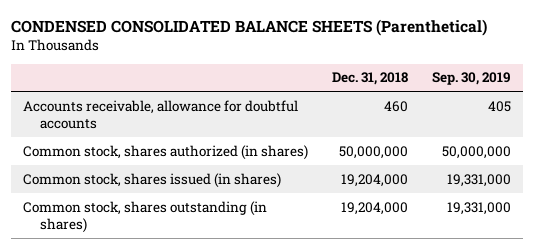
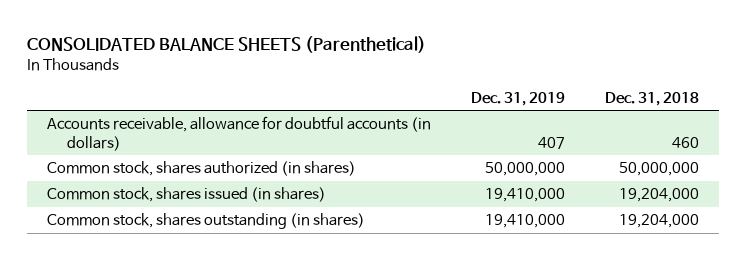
- CONDENSED CONSOLIDATED BALANCE SHEETS (Parenthetical)
+ CONSOLIDATED BALANCE SHEETS (Parenthetical)
- | Dec. 31, 2018 | Sep. 30, 2019
+ | Dec. 31, 2019 | Dec. 31, 2018
- Accounts receivable, allowance for doubtful accounts | 460 | 405
+ Accounts receivable, allowance for doubtful accounts (in dollars) | 407 | 460

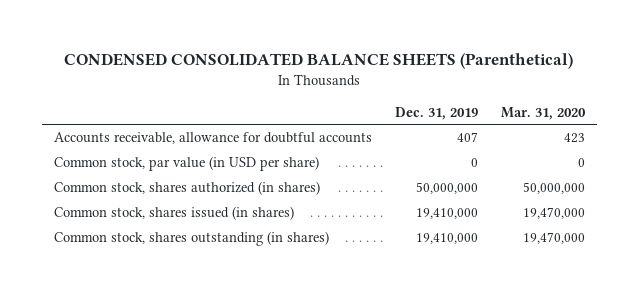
- CONSOLIDATED BALANCE SHEETS (Parenthetical)
+ CONDENSED CONSOLIDATED BALANCE SHEETS (Parenthetical)
- | Dec. 31, 2019 | Dec. 31, 2018
+ | Dec. 31, 2019 | Mar. 31, 2020
- Accounts receivable, allowance for doubtful accounts (in dollars) | 407 | 460
+ Accounts receivable, allowance for doubtful accounts | 407 | 423
+ Common stock, par value (in USD per share) | 0 | 0

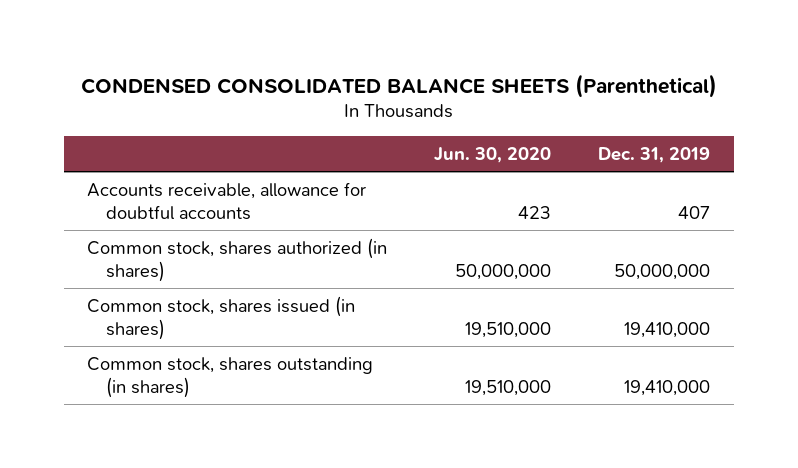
- | Dec. 31, 2019 | Mar. 31, 2020
+ | Jun. 30, 2020 | Dec. 31, 2019
- Common stock, par value (in USD per share) | 0 | 0

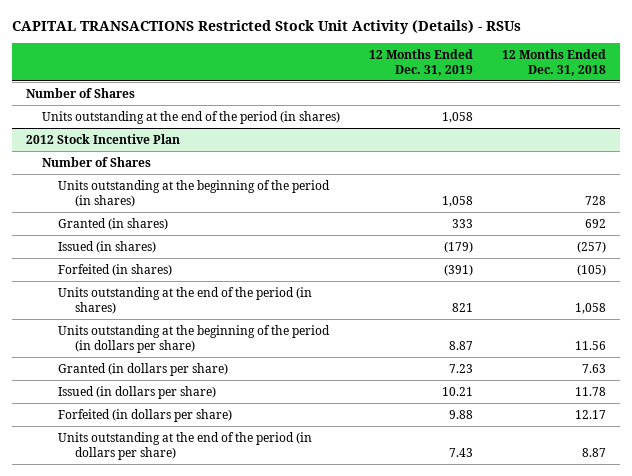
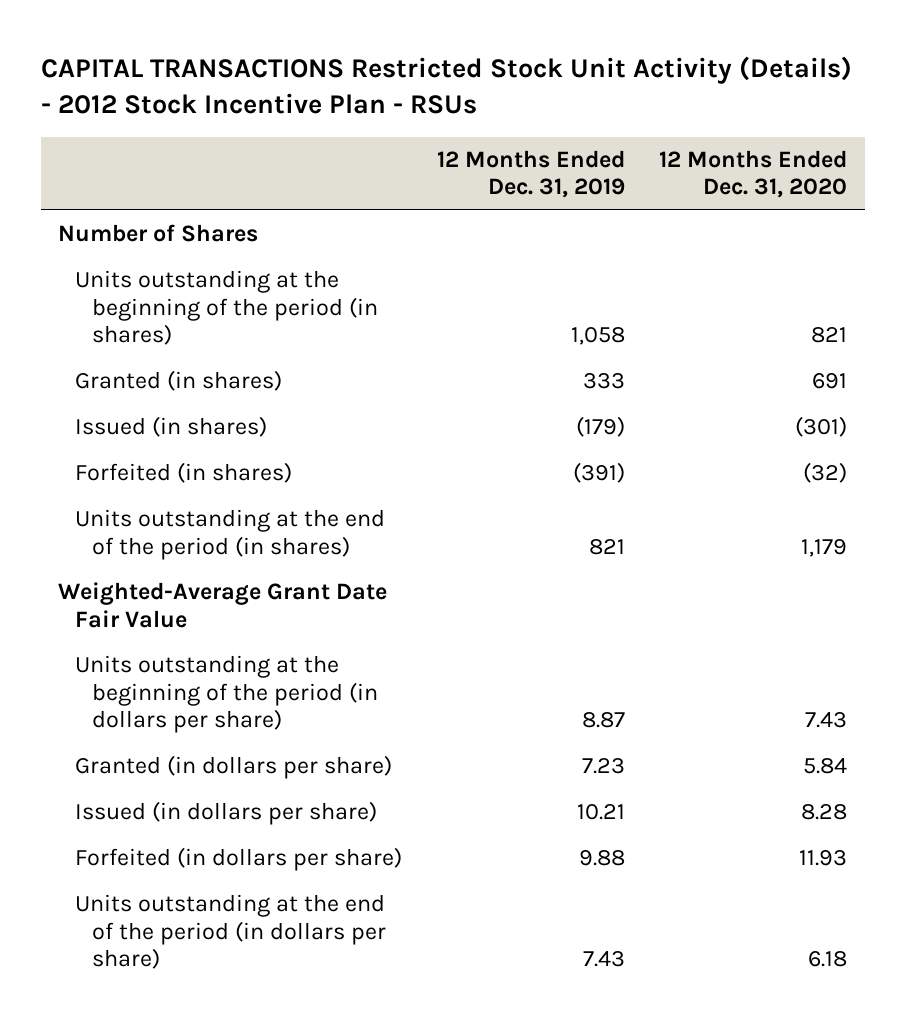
- CAPITAL TRANSACTIONS Restricted Stock Unit Activity (Details) - RSUs
+ CAPITAL TRANSACTIONS Restricted Stock Unit Activity (Details) - 2012 Stock Incentive Plan - RSUs
- | 12 Months Ended Dec. 31, 2019 | 12 Months Ended Dec. 31, 2018
+ | 12 Months Ended Dec. 31, 2019 | 12 Months Ended Dec. 31, 2020
- Units outstanding at the end of the period (in shares) | 1,058 |
- 2012 Stock Incentive Plan
- Number of Shares
+ Weighted-Average Grant Date Fair Value

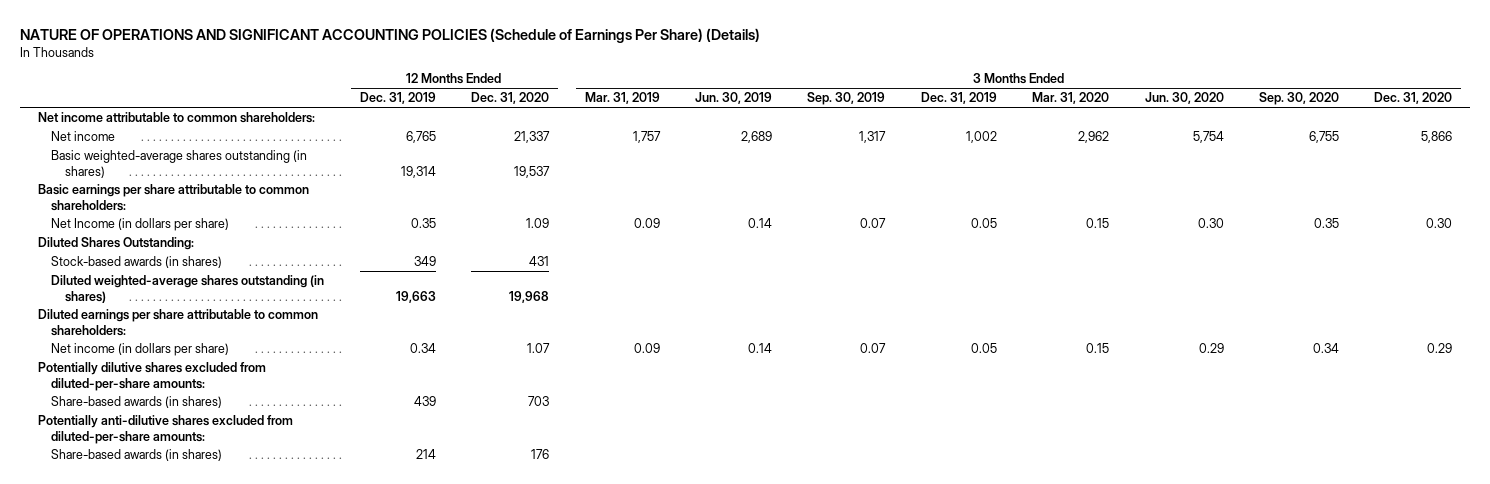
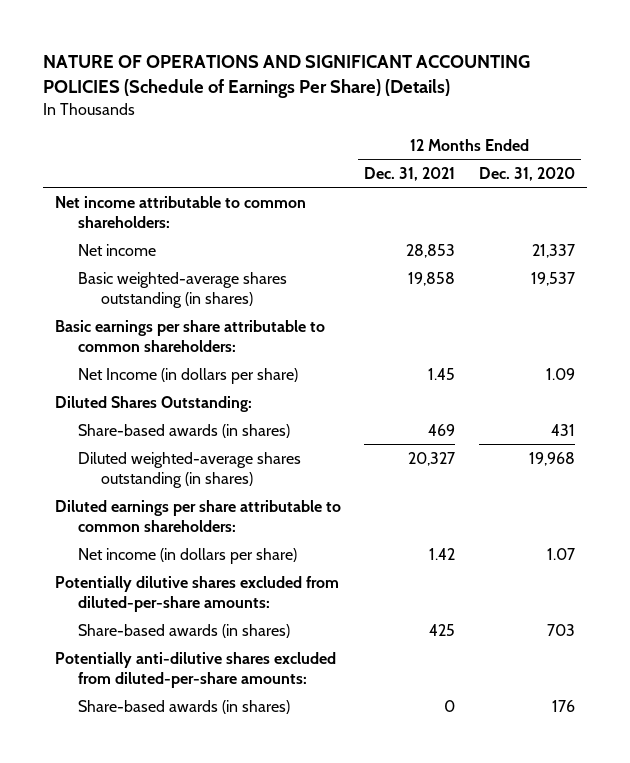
- | 12 Months Ended Dec. 31, 2019 | 12 Months Ended Dec. 31, 2020 | 3 Months Ended Mar. 31, 2019 | 3 Months Ended Jun. 30, 2019 | 3 Months Ended Sep. 30, 2019 | 3 Months Ended Dec. 31, 2019 | 3 Months Ended Mar. 31, 2020 | 3 Months Ended Jun. 30, 2020 | 3 Months Ended Sep. 30, 2020 | 3 Months Ended Dec. 31, 2020
+ | 12 Months Ended Dec. 31, 2021 | 12 Months Ended Dec. 31, 2020
- Stock-based awards (in shares) | 349 | 431 | | | | | | | |
+ Share-based awards (in shares) | 469 | 431

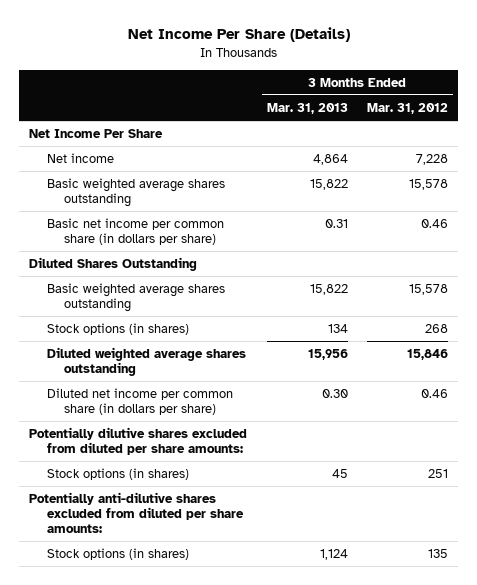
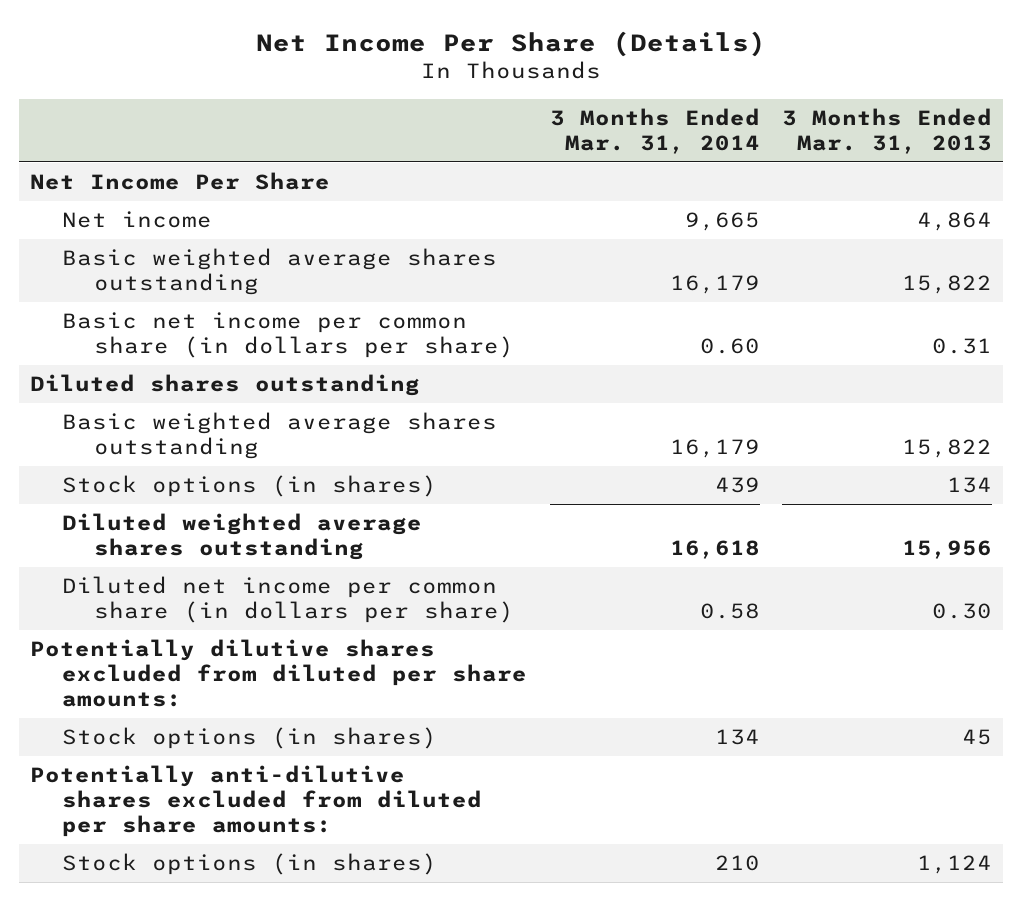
- | 3 Months Ended Mar. 31, 2013 | 3 Months Ended Mar. 31, 2012
+ | 3 Months Ended Mar. 31, 2014 | 3 Months Ended Mar. 31, 2013
- Diluted Shares Outstanding
+ Diluted shares outstanding

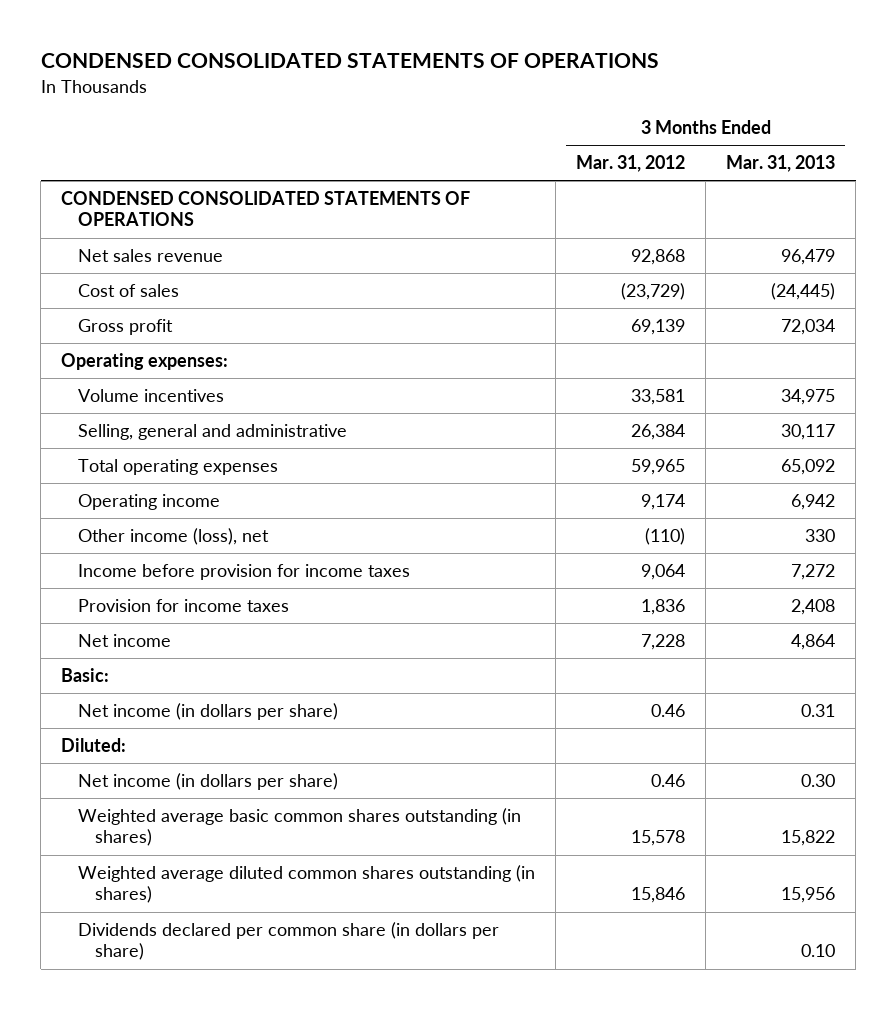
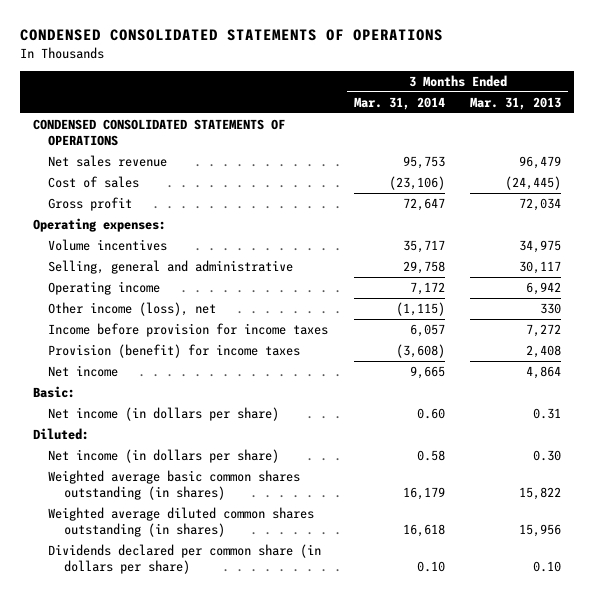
- | 3 Months Ended Mar. 31, 2012 | 3 Months Ended Mar. 31, 2013
+ | 3 Months Ended Mar. 31, 2014 | 3 Months Ended Mar. 31, 2013
- Total operating expenses | 59,965 | 65,092
- Provision for income taxes | 1,836 | 2,408
+ Provision (benefit) for income taxes | (3,608) | 2,408

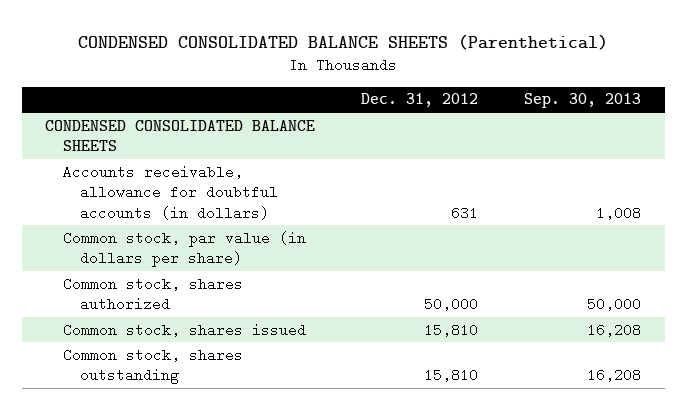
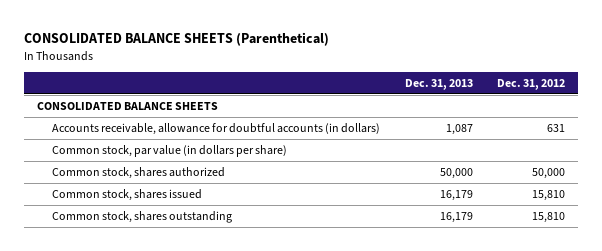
- CONDENSED CONSOLIDATED BALANCE SHEETS (Parenthetical)
+ CONSOLIDATED BALANCE SHEETS (Parenthetical)
- | Dec. 31, 2012 | Sep. 30, 2013
+ | Dec. 31, 2013 | Dec. 31, 2012
- CONDENSED CONSOLIDATED BALANCE SHEETS
+ CONSOLIDATED BALANCE SHEETS

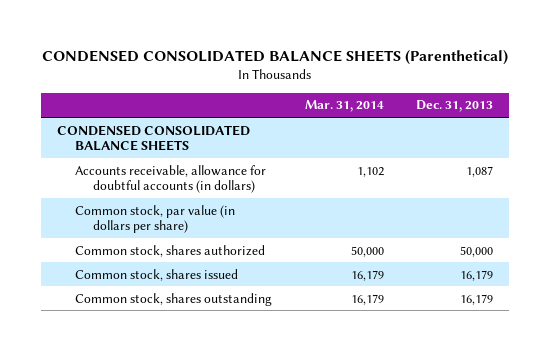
- CONSOLIDATED BALANCE SHEETS (Parenthetical)
+ CONDENSED CONSOLIDATED BALANCE SHEETS (Parenthetical)
- | Dec. 31, 2013 | Dec. 31, 2012
+ | Mar. 31, 2014 | Dec. 31, 2013
- CONSOLIDATED BALANCE SHEETS
+ CONDENSED CONSOLIDATED BALANCE SHEETS

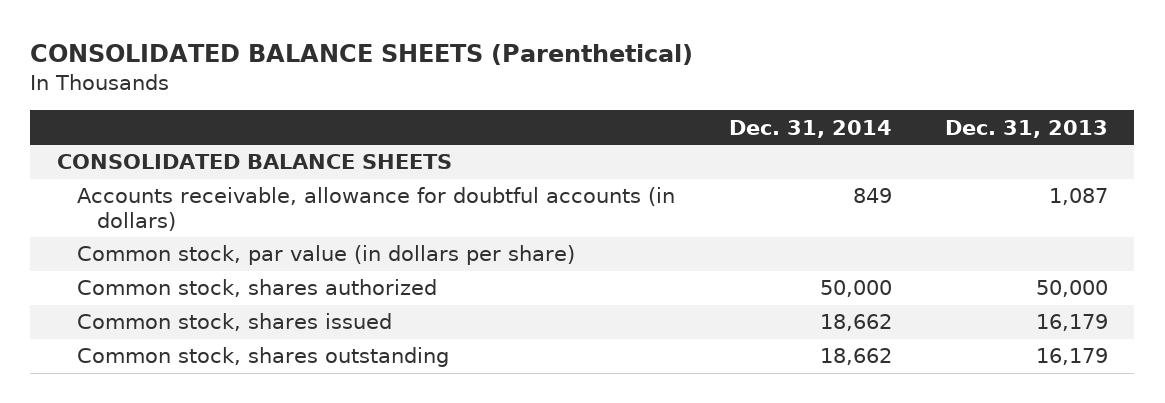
- CONDENSED CONSOLIDATED BALANCE SHEETS (Parenthetical)
+ CONSOLIDATED BALANCE SHEETS (Parenthetical)
- | Mar. 31, 2014 | Dec. 31, 2013
+ | Dec. 31, 2014 | Dec. 31, 2013
- CONDENSED CONSOLIDATED BALANCE SHEETS
+ CONSOLIDATED BALANCE SHEETS

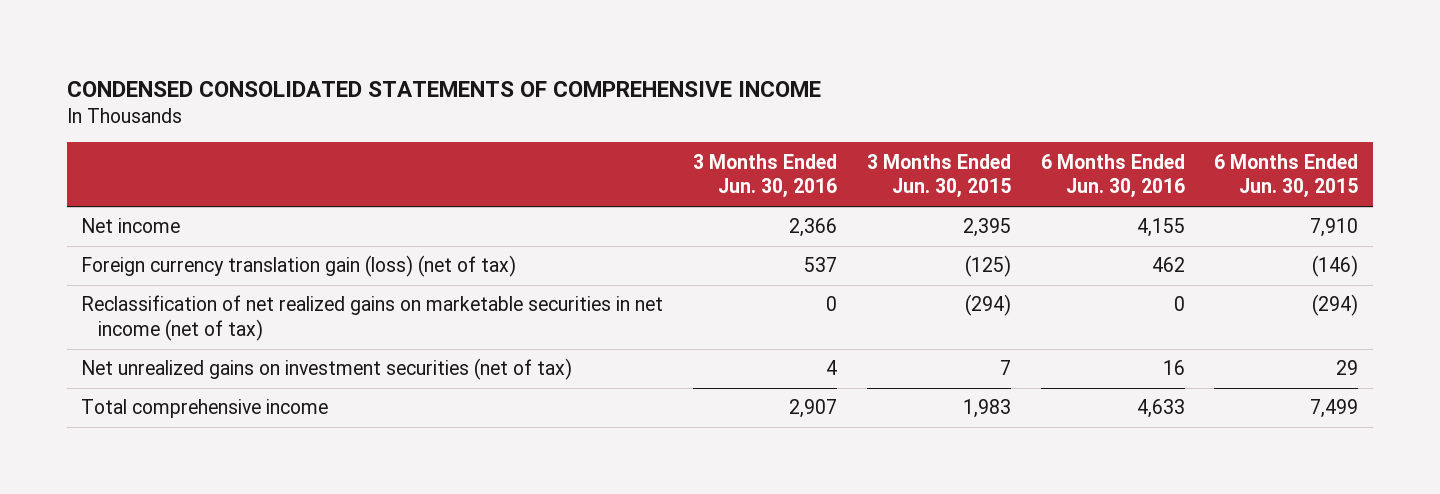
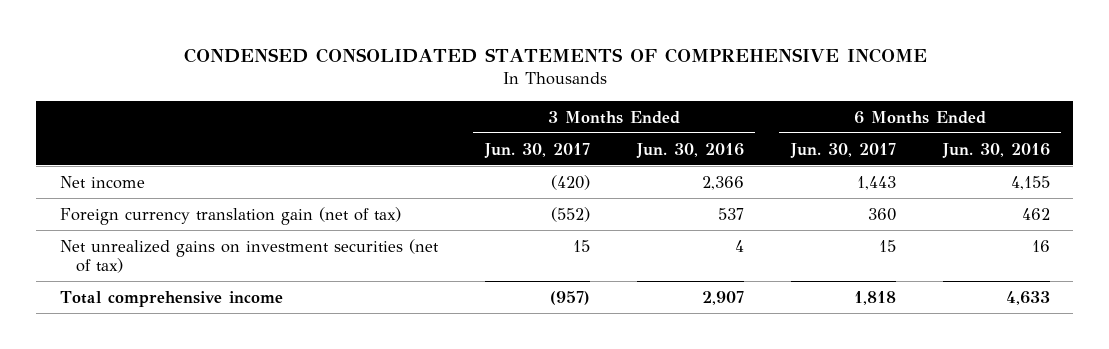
- | 3 Months Ended Jun. 30, 2016 | 3 Months Ended Jun. 30, 2015 | 6 Months Ended Jun. 30, 2016 | 6 Months Ended Jun. 30, 2015
+ | 3 Months Ended Jun. 30, 2017 | 3 Months Ended Jun. 30, 2016 | 6 Months Ended Jun. 30, 2017 | 6 Months Ended Jun. 30, 2016
- Foreign currency translation gain (loss) (net of tax) | 537 | (125) | 462 | (146)
- Reclassification of net realized gains on marketable securities in net income (net of tax) | 0 | (294) | 0 | (294)
+ Foreign currency translation gain (net of tax) | (552) | 537 | 360 | 462

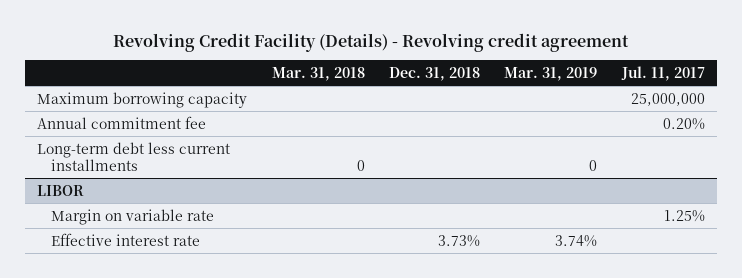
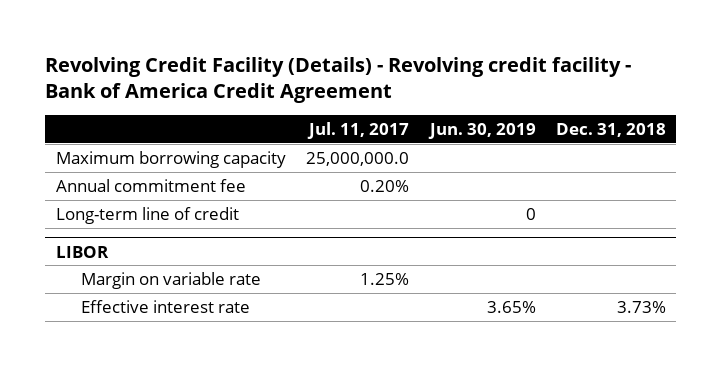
- Revolving Credit Facility (Details) - Revolving credit agreement
+ Revolving Credit Facility (Details) - Revolving credit facility - Bank of America Credit Agreement
- | Mar. 31, 2018 | Dec. 31, 2018 | Mar. 31, 2019 | Jul. 11, 2017
+ | Jul. 11, 2017 | Jun. 30, 2019 | Dec. 31, 2018
- Maximum borrowing capacity | | | | 25,000,000
+ Maximum borrowing capacity | 25,000,000.0 | |
- Long-term debt less current installments | 0 | | 0 |
+ Long-term line of credit | | 0 |

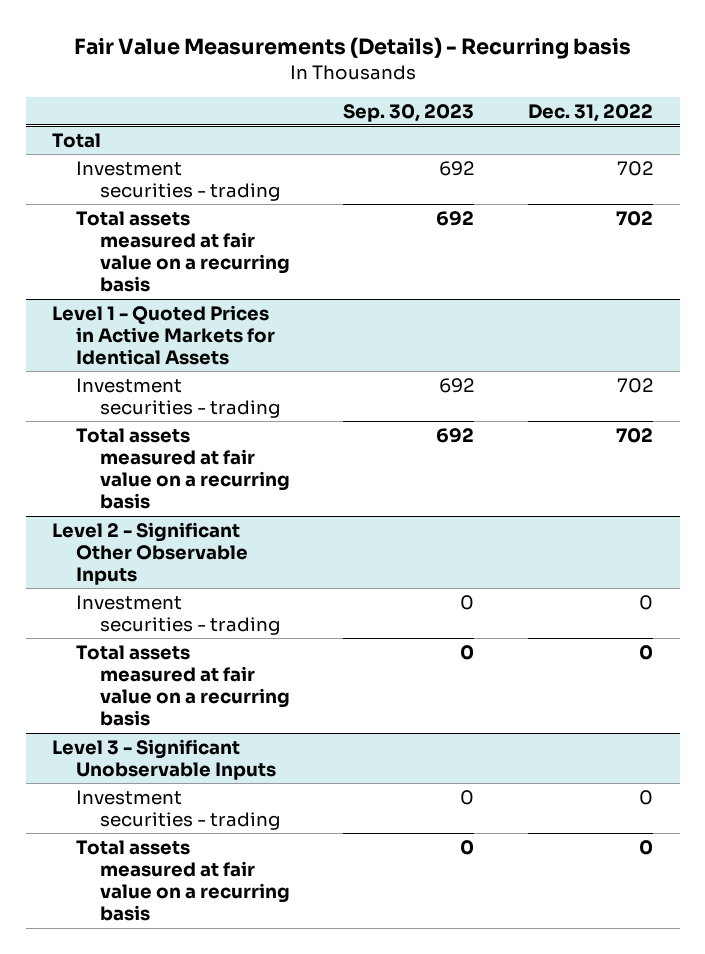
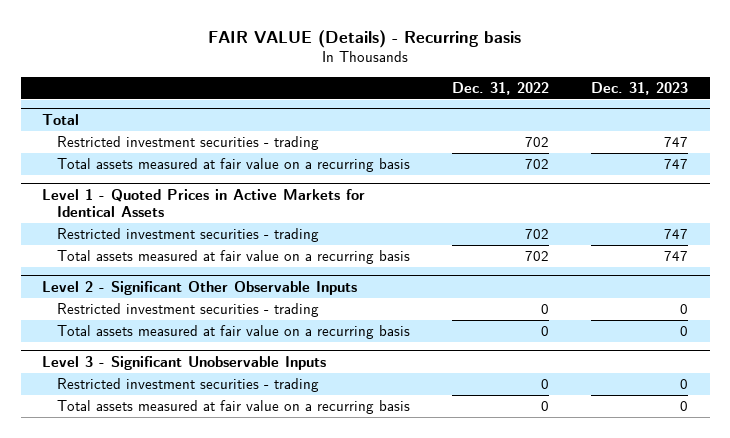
- Fair Value Measurements (Details) - Recurring basis
+ FAIR VALUE (Details) - Recurring basis
- | Sep. 30, 2023 | Dec. 31, 2022
+ | Dec. 31, 2022 | Dec. 31, 2023
@ Total
- Investment securities - trading | 692 | 702
+ Restricted investment securities - trading | 702 | 747
@ Level 1 - Quoted Prices in Active Markets for Identical Assets
- Investment securities - trading | 692 | 702
+ Restricted investment securities - trading | 702 | 747
@ Level 2 - Significant Other Observable Inputs
- Investment securities - trading | 0 | 0
+ Restricted investment securities - trading | 0 | 0
@ Level 3 - Significant Unobservable Inputs
- Investment securities - trading | 0 | 0
+ Restricted investment securities - trading | 0 | 0

